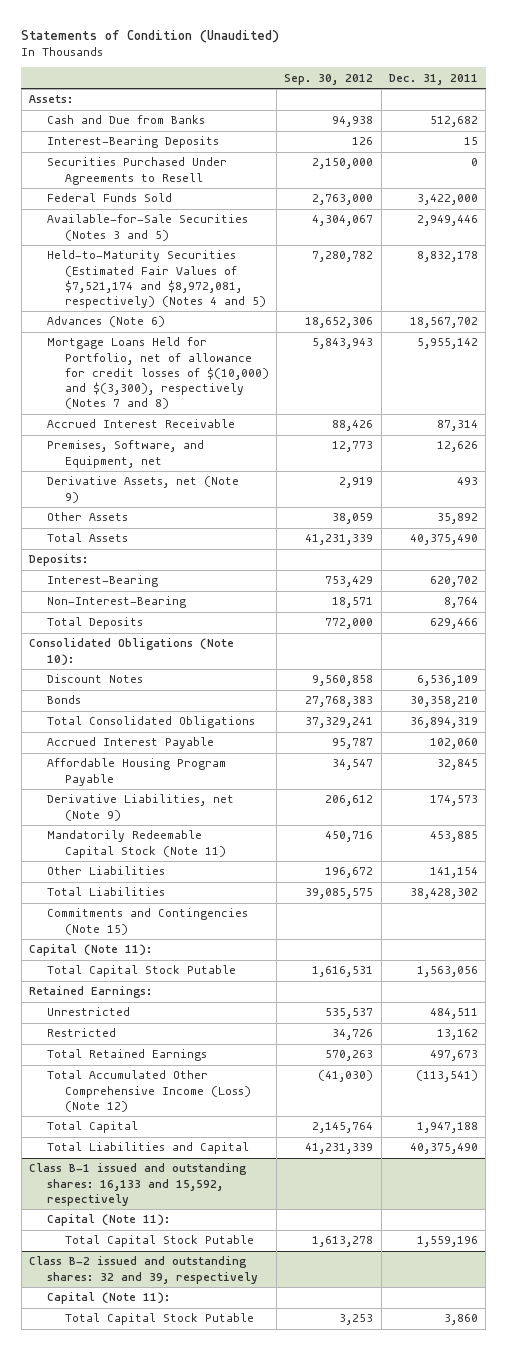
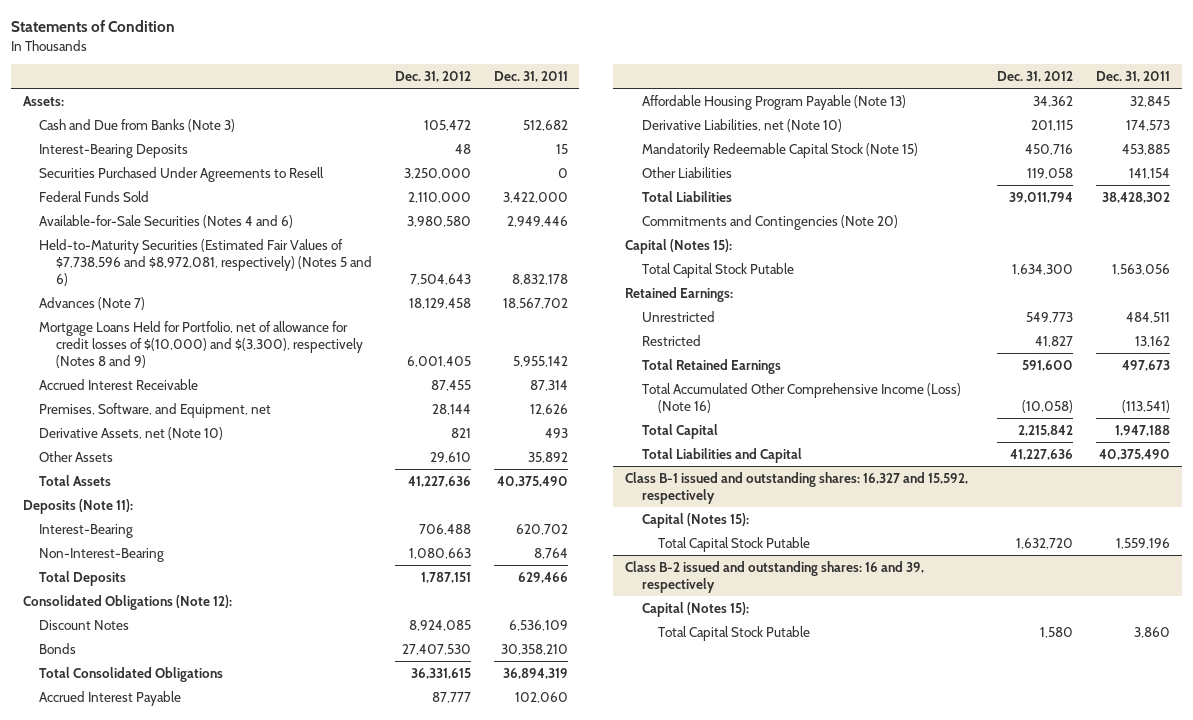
- Statements of Condition (Unaudited)
+ Statements of Condition
- | Sep. 30, 2012 | Dec. 31, 2011
+ | Dec. 31, 2012 | Dec. 31, 2011
- Cash and Due from Banks | 94,938 | 512,682
+ Cash and Due from Banks (Note 3) | 105,472 | 512,682
- Available-for-Sale Securities (Notes 3 and 5) | 4,304,067 | 2,949,446
- Held-to-Maturity Securities (Estimated Fair Values of $7,521,174 and $8,972,081, respectively) (Notes 4 and 5) | 7,280,782 | 8,832,178
- Advances (Note 6) | 18,652,306 | 18,567,702
- Mortgage Loans Held for Portfolio, net of allowance for credit losses of $(10,000) and $(3,300), respectively (Notes 7 and 8) | 5,843,943 | 5,955,142
+ Available-for-Sale Securities (Notes 4 and 6) | 3,980,580 | 2,949,446
+ Held-to-Maturity Securities (Estimated Fair Values of $7,738,596 and $8,972,081, respectively) (Notes 5 and 6) | 7,504,643 | 8,832,178
+ Advances (Note 7) | 18,129,458 | 18,567,702
+ Mortgage Loans Held for Portfolio, net of allowance for credit losses of $(10,000) and $(3,300), respectively (Notes 8 and 9) | 6,001,405 | 5,955,142
- Derivative Assets, net (Note 9) | 2,919 | 493
+ Derivative Assets, net (Note 10) | 821 | 493
- Deposits:
+ Deposits (Note 11):
- Consolidated Obligations (Note 10):
+ Consolidated Obligations (Note 12):
- Affordable Housing Program Payable | 34,547 | 32,845
- Derivative Liabilities, net (Note 9) | 206,612 | 174,573
- Mandatorily Redeemable Capital Stock (Note 11) | 450,716 | 453,885
+ Affordable Housing Program Payable (Note 13) | 34,362 | 32,845
+ Derivative Liabilities, net (Note 10) | 201,115 | 174,573
+ Mandatorily Redeemable Capital Stock (Note 15) | 450,716 | 453,885
- Commitments and Contingencies (Note 15)
- Capital (Note 11):
+ Commitments and Contingencies (Note 20)
+ Capital (Notes 15):
- Total Accumulated Other Comprehensive Income (Loss) (Note 12) | (41,030) | (113,541)
+ Total Accumulated Other Comprehensive Income (Loss) (Note 16) | (10,058) | (113,541)
- Class B-1 issued and outstanding shares: 16,133 and 15,592, respectively
- Capital (Note 11):
+ Class B-1 issued and outstanding shares: 16,327 and 15,592, respectively
+ Capital (Notes 15):
- Class B-2 issued and outstanding shares: 32 and 39, respectively
- Capital (Note 11):
+ Class B-2 issued and outstanding shares: 16 and 39, respectively
+ Capital (Notes 15):

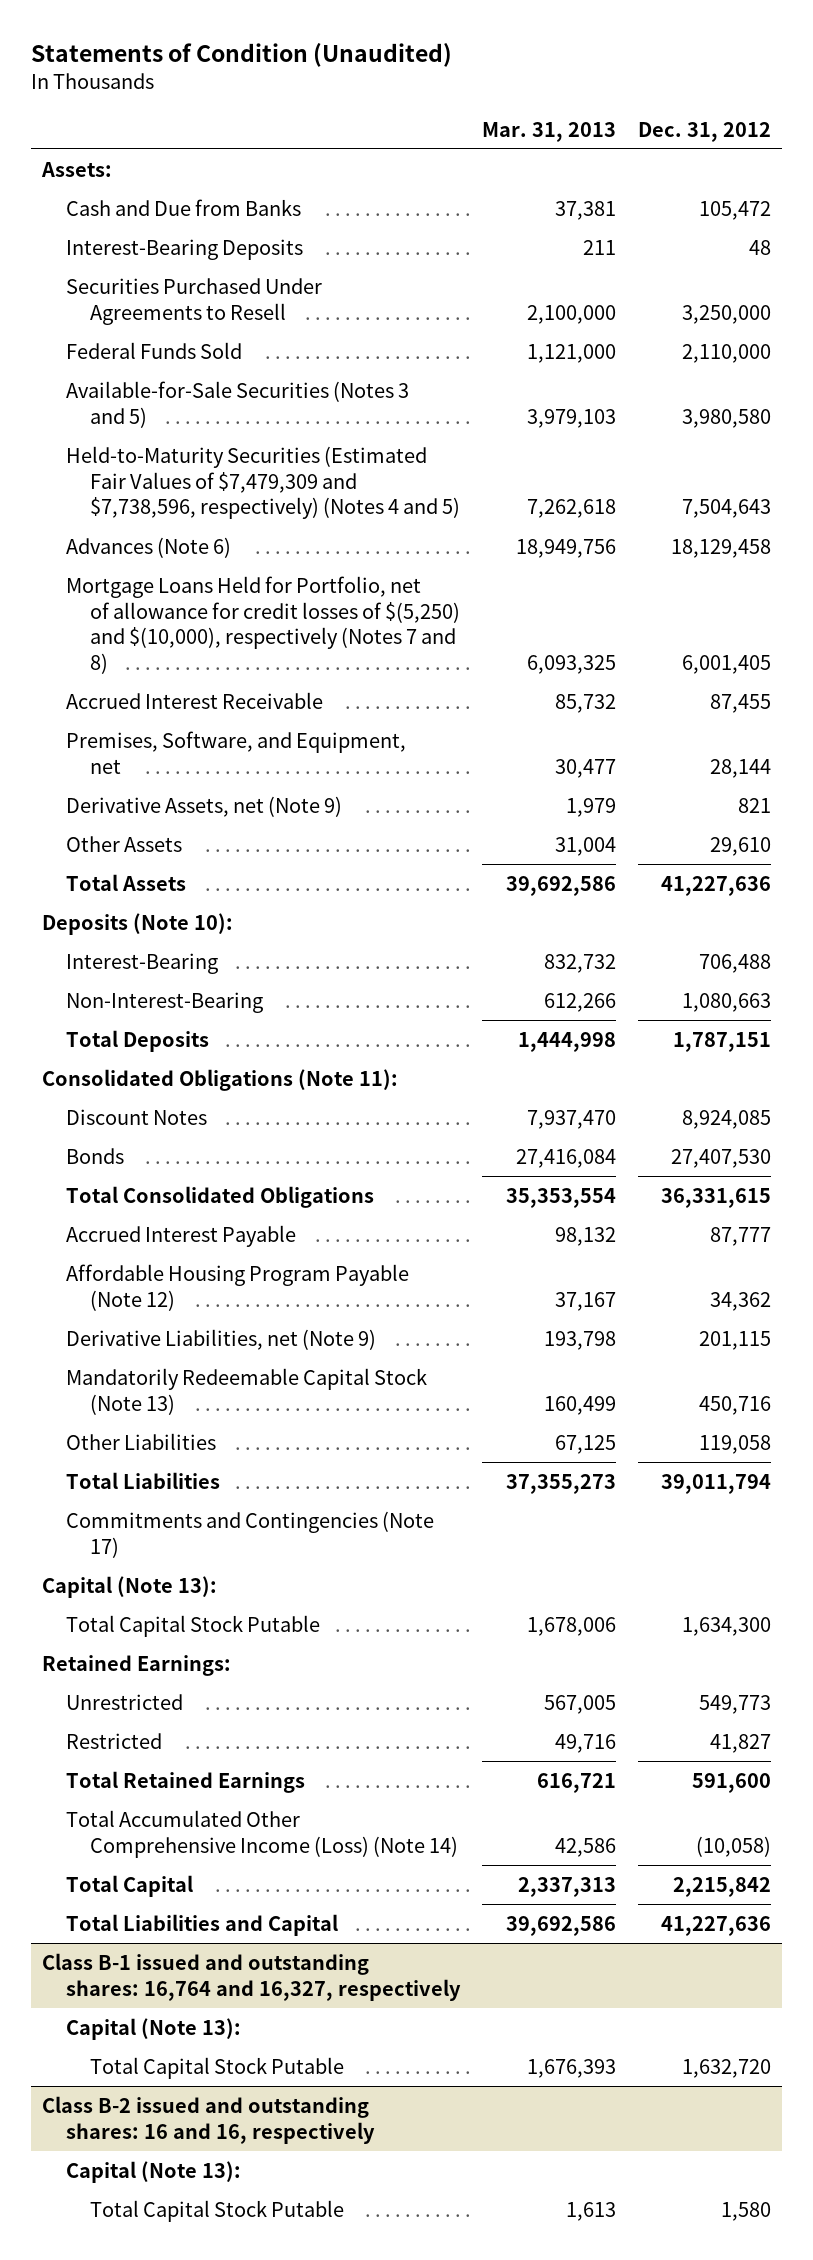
- Statements of Condition
+ Statements of Condition (Unaudited)
- | Dec. 31, 2012 | Dec. 31, 2011
+ | Mar. 31, 2013 | Dec. 31, 2012
- Cash and Due from Banks (Note 3) | 105,472 | 512,682
+ Cash and Due from Banks | 37,381 | 105,472
- Available-for-Sale Securities (Notes 4 and 6) | 3,980,580 | 2,949,446
- Held-to-Maturity Securities (Estimated Fair Values of $7,738,596 and $8,972,081, respectively) (Notes 5 and 6) | 7,504,643 | 8,832,178
- Advances (Note 7) | 18,129,458 | 18,567,702
- Mortgage Loans Held for Portfolio, net of allowance for credit losses of $(10,000) and $(3,300), respectively (Notes 8 and 9) | 6,001,405 | 5,955,142
+ Available-for-Sale Securities (Notes 3 and 5) | 3,979,103 | 3,980,580
+ Held-to-Maturity Securities (Estimated Fair Values of $7,479,309 and $7,738,596, respectively) (Notes 4 and 5) | 7,262,618 | 7,504,643
+ Advances (Note 6) | 18,949,756 | 18,129,458
+ Mortgage Loans Held for Portfolio, net of allowance for credit losses of $(5,250) and $(10,000), respectively (Notes 7 and 8) | 6,093,325 | 6,001,405
- Derivative Assets, net (Note 10) | 821 | 493
+ Derivative Assets, net (Note 9) | 1,979 | 821
- Deposits (Note 11):
+ Deposits (Note 10):
- Consolidated Obligations (Note 12):
+ Consolidated Obligations (Note 11):
- Affordable Housing Program Payable (Note 13) | 34,362 | 32,845
- Derivative Liabilities, net (Note 10) | 201,115 | 174,573
- Mandatorily Redeemable Capital Stock (Note 15) | 450,716 | 453,885
+ Affordable Housing Program Payable (Note 12) | 37,167 | 34,362
+ Derivative Liabilities, net (Note 9) | 193,798 | 201,115
+ Mandatorily Redeemable Capital Stock (Note 13) | 160,499 | 450,716
- Commitments and Contingencies (Note 20)
- Capital (Notes 15):
+ Commitments and Contingencies (Note 17)
+ Capital (Note 13):
- Total Accumulated Other Comprehensive Income (Loss) (Note 16) | (10,058) | (113,541)
+ Total Accumulated Other Comprehensive Income (Loss) (Note 14) | 42,586 | (10,058)
- Class B-1 issued and outstanding shares: 16,327 and 15,592, respectively
- Capital (Notes 15):
+ Class B-1 issued and outstanding shares: 16,764 and 16,327, respectively
+ Capital (Note 13):
- Class B-2 issued and outstanding shares: 16 and 39, respectively
- Capital (Notes 15):
+ Class B-2 issued and outstanding shares: 16 and 16, respectively
+ Capital (Note 13):

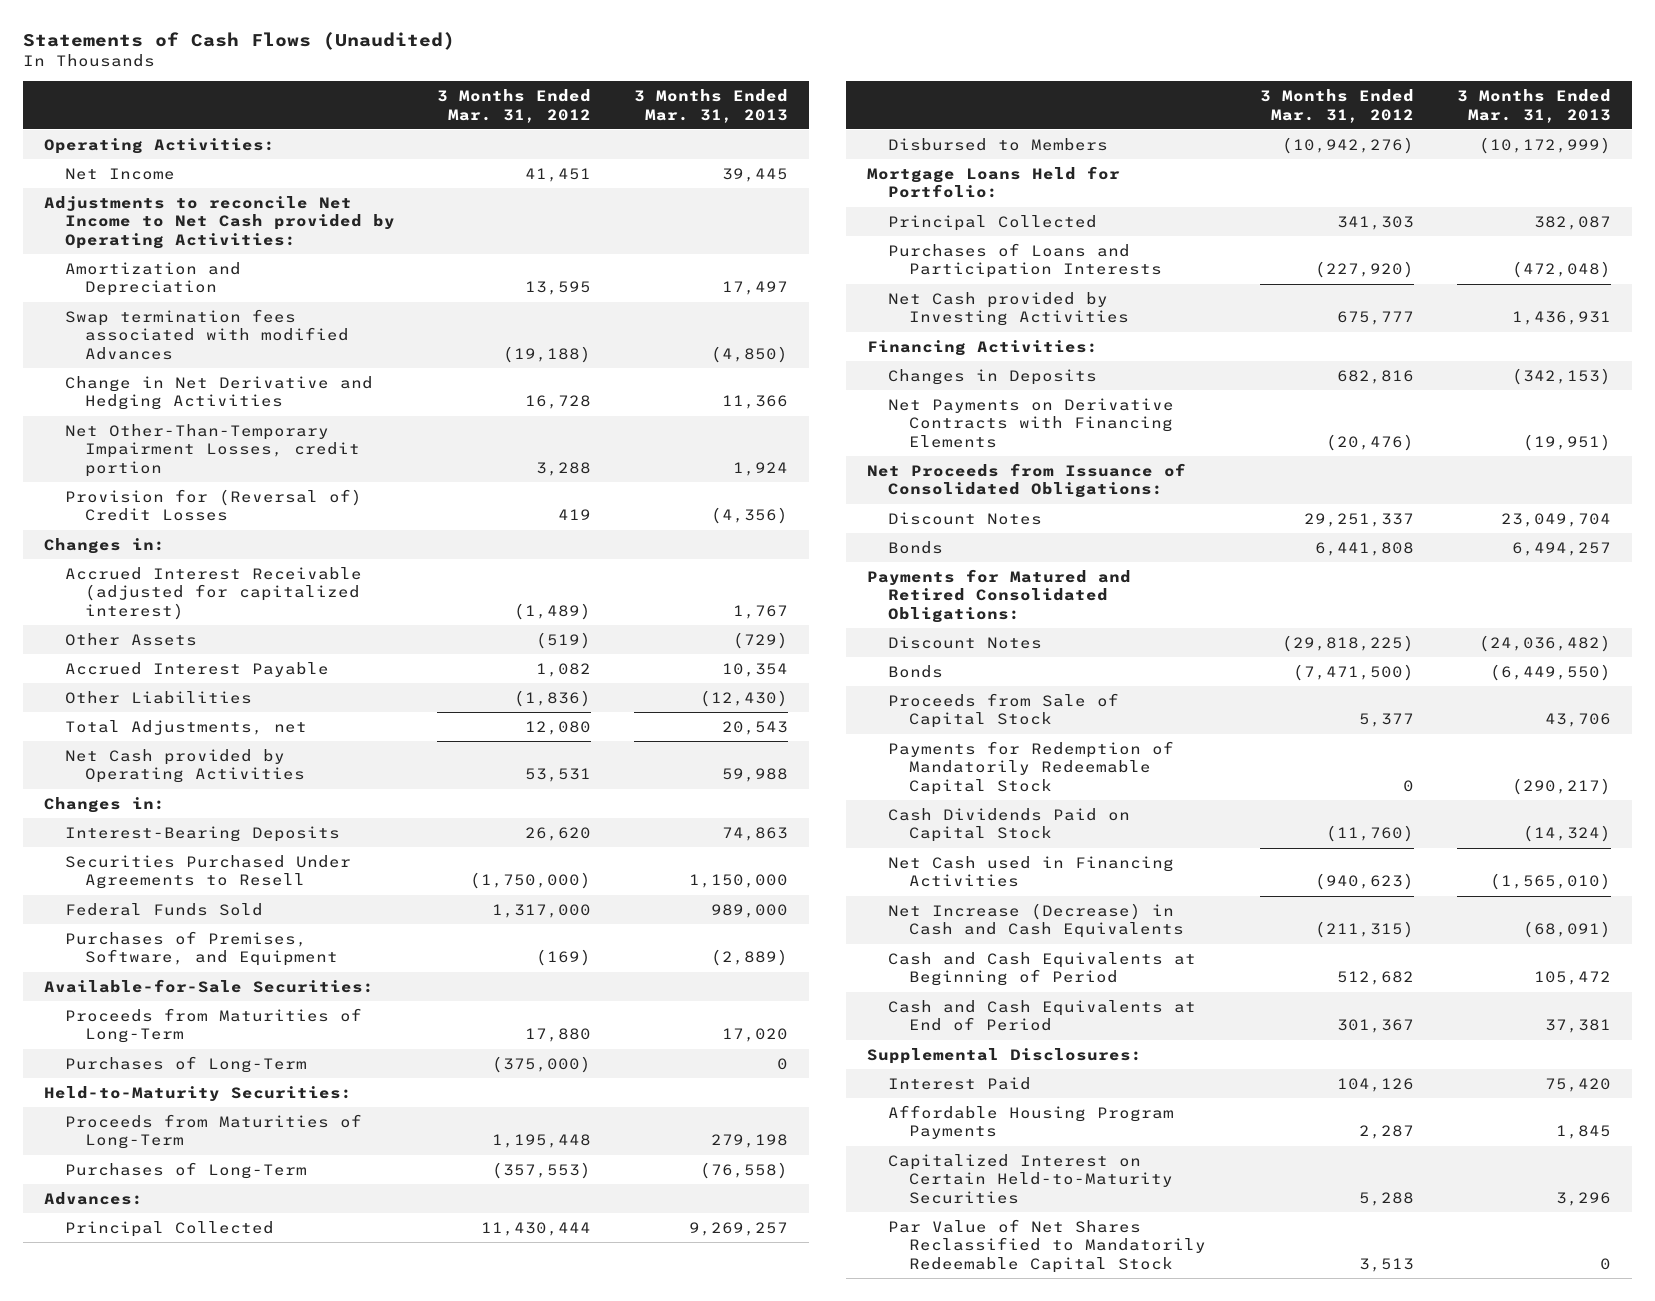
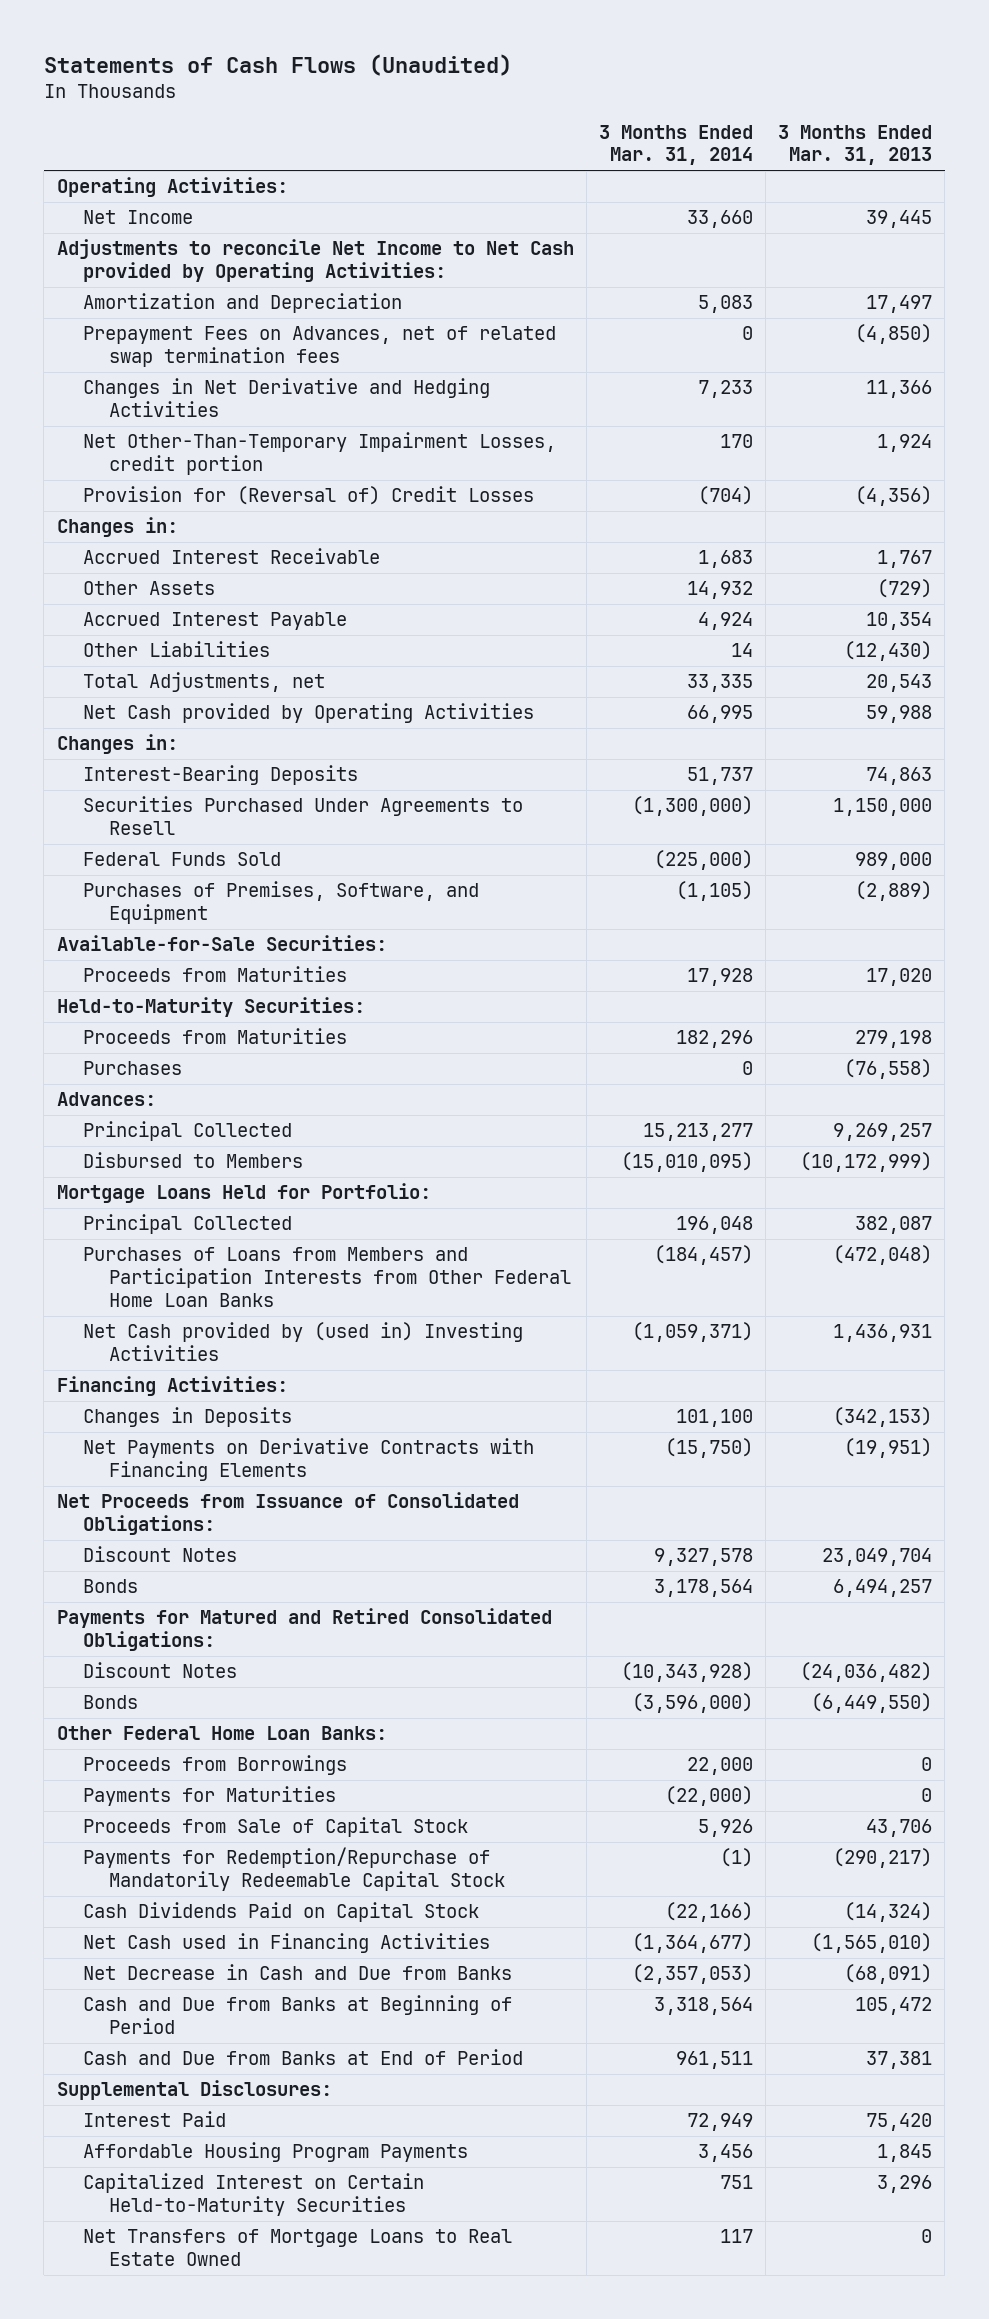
- | 3 Months Ended Mar. 31, 2012 | 3 Months Ended Mar. 31, 2013
+ | 3 Months Ended Mar. 31, 2014 | 3 Months Ended Mar. 31, 2013
- Swap termination fees associated with modified Advances | (19,188) | (4,850)
- Change in Net Derivative and Hedging Activities | 16,728 | 11,366
+ Prepayment Fees on Advances, net of related swap termination fees | 0 | (4,850)
+ Changes in Net Derivative and Hedging Activities | 7,233 | 11,366
- Accrued Interest Receivable (adjusted for capitalized interest) | (1,489) | 1,767
+ Accrued Interest Receivable | 1,683 | 1,767
- Proceeds from Maturities of Long-Term | 17,880 | 17,020
- Purchases of Long-Term | (375,000) | 0
+ Proceeds from Maturities | 17,928 | 17,020
- Proceeds from Maturities of Long-Term | 1,195,448 | 279,198
- Purchases of Long-Term | (357,553) | (76,558)
+ Proceeds from Maturities | 182,296 | 279,198
+ Purchases | 0 | (76,558)
- Purchases of Loans and Participation Interests | (227,920) | (472,048)
- Net Cash provided by Investing Activities | 675,777 | 1,436,931
+ Purchases of Loans from Members and Participation Interests from Other Federal Home Loan Banks | (184,457) | (472,048)
+ Net Cash provided by (used in) Investing Activities | (1,059,371) | 1,436,931
+ Other Federal Home Loan Banks:
+ Proceeds from Borrowings | 22,000 | 0
+ Payments for Maturities | (22,000) | 0
- Payments for Redemption of Mandatorily Redeemable Capital Stock | 0 | (290,217)
+ Payments for Redemption/Repurchase of Mandatorily Redeemable Capital Stock | (1) | (290,217)
- Net Increase (Decrease) in Cash and Cash Equivalents | (211,315) | (68,091)
- Cash and Cash Equivalents at Beginning of Period | 512,682 | 105,472
- Cash and Cash Equivalents at End of Period | 301,367 | 37,381
+ Net Decrease in Cash and Due from Banks | (2,357,053) | (68,091)
+ Cash and Due from Banks at Beginning of Period | 3,318,564 | 105,472
+ Cash and Due from Banks at End of Period | 961,511 | 37,381
- Par Value of Net Shares Reclassified to Mandatorily Redeemable Capital Stock | 3,513 | 0
+ Net Transfers of Mortgage Loans to Real Estate Owned | 117 | 0

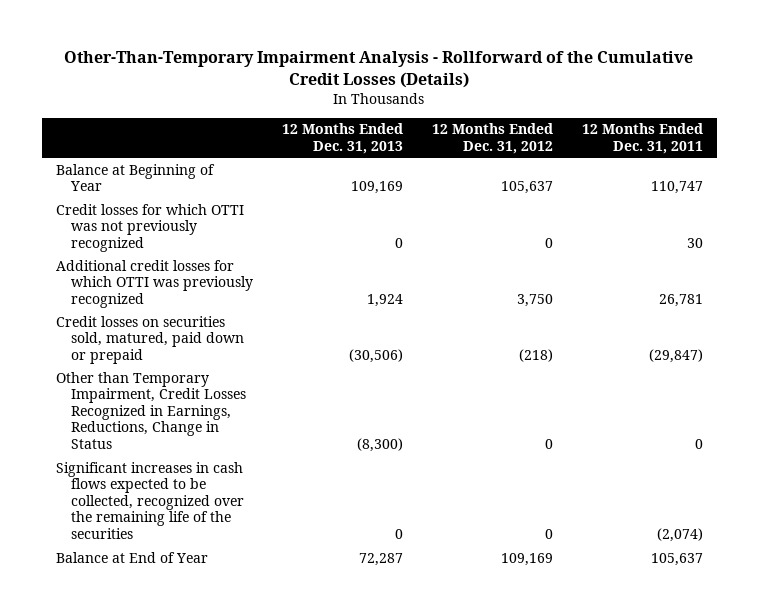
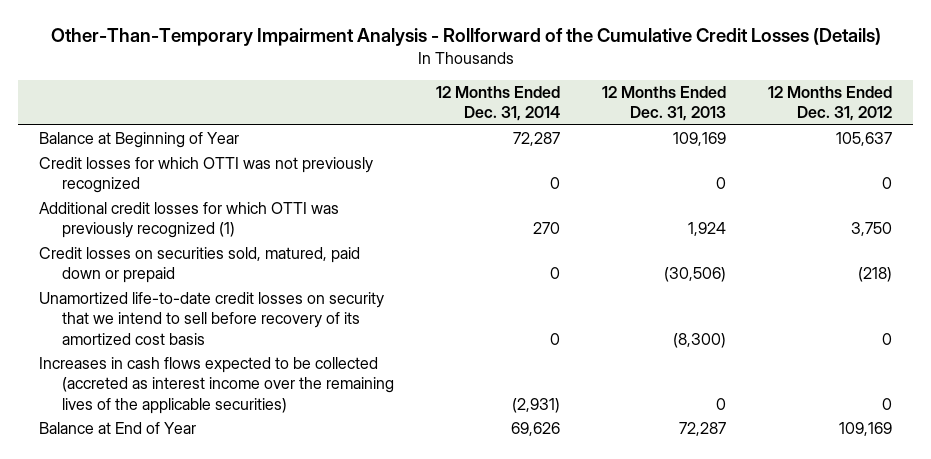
- | 12 Months Ended Dec. 31, 2013 | 12 Months Ended Dec. 31, 2012 | 12 Months Ended Dec. 31, 2011
+ | 12 Months Ended Dec. 31, 2014 | 12 Months Ended Dec. 31, 2013 | 12 Months Ended Dec. 31, 2012
- Additional credit losses for which OTTI was previously recognized | 1,924 | 3,750 | 26,781
+ Additional credit losses for which OTTI was previously recognized (1) | 270 | 1,924 | 3,750
- Other than Temporary Impairment, Credit Losses Recognized in Earnings, Reductions, Change in Status | (8,300) | 0 | 0
- Significant increases in cash flows expected to be collected, recognized over the remaining life of the securities | 0 | 0 | (2,074)
+ Unamortized life-to-date credit losses on security that we intend to sell before recovery of its amortized cost basis | 0 | (8,300) | 0
+ Increases in cash flows expected to be collected (accreted as interest income over the remaining lives of the applicable securities) | (2,931) | 0 | 0

